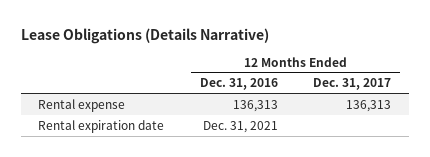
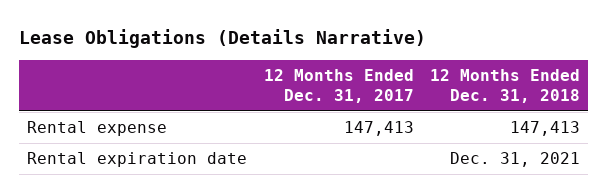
- | 12 Months Ended Dec. 31, 2016 | 12 Months Ended Dec. 31, 2017
+ | 12 Months Ended Dec. 31, 2017 | 12 Months Ended Dec. 31, 2018
- Rental expense | 136,313 | 136,313
+ Rental expense | 147,413 | 147,413

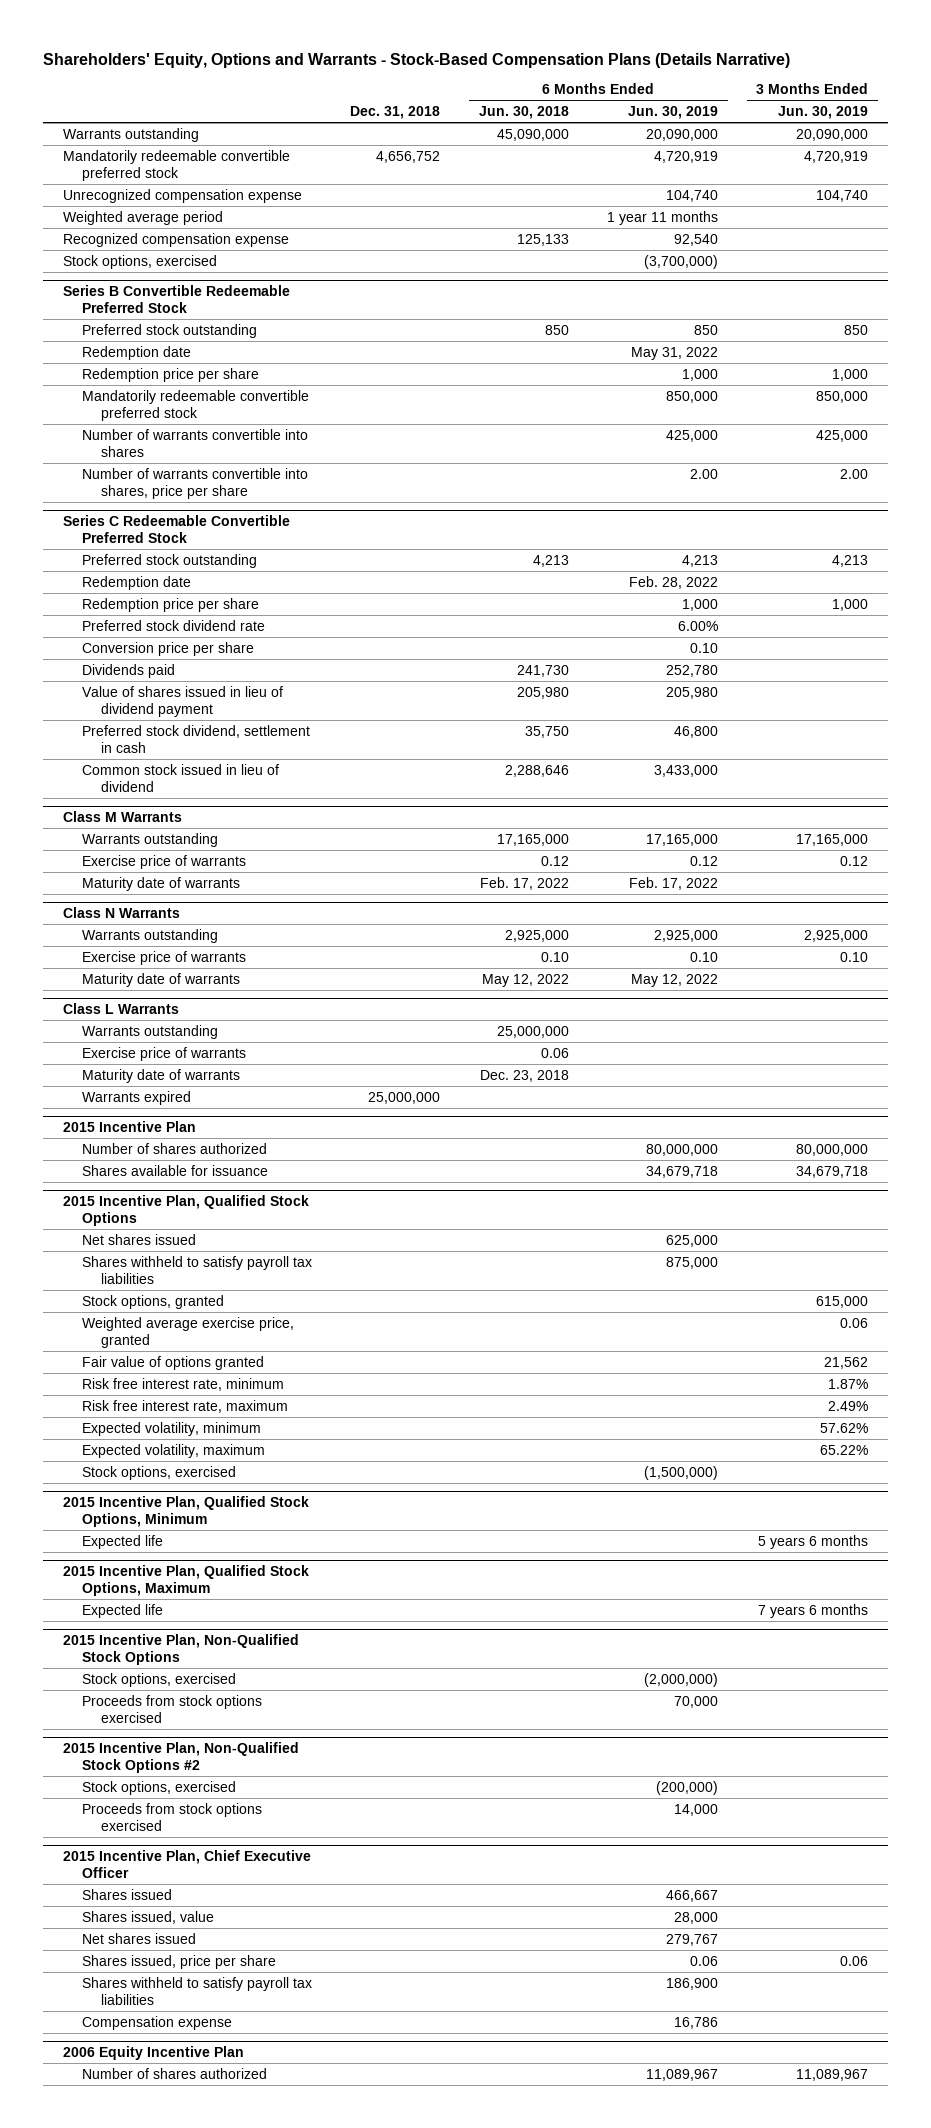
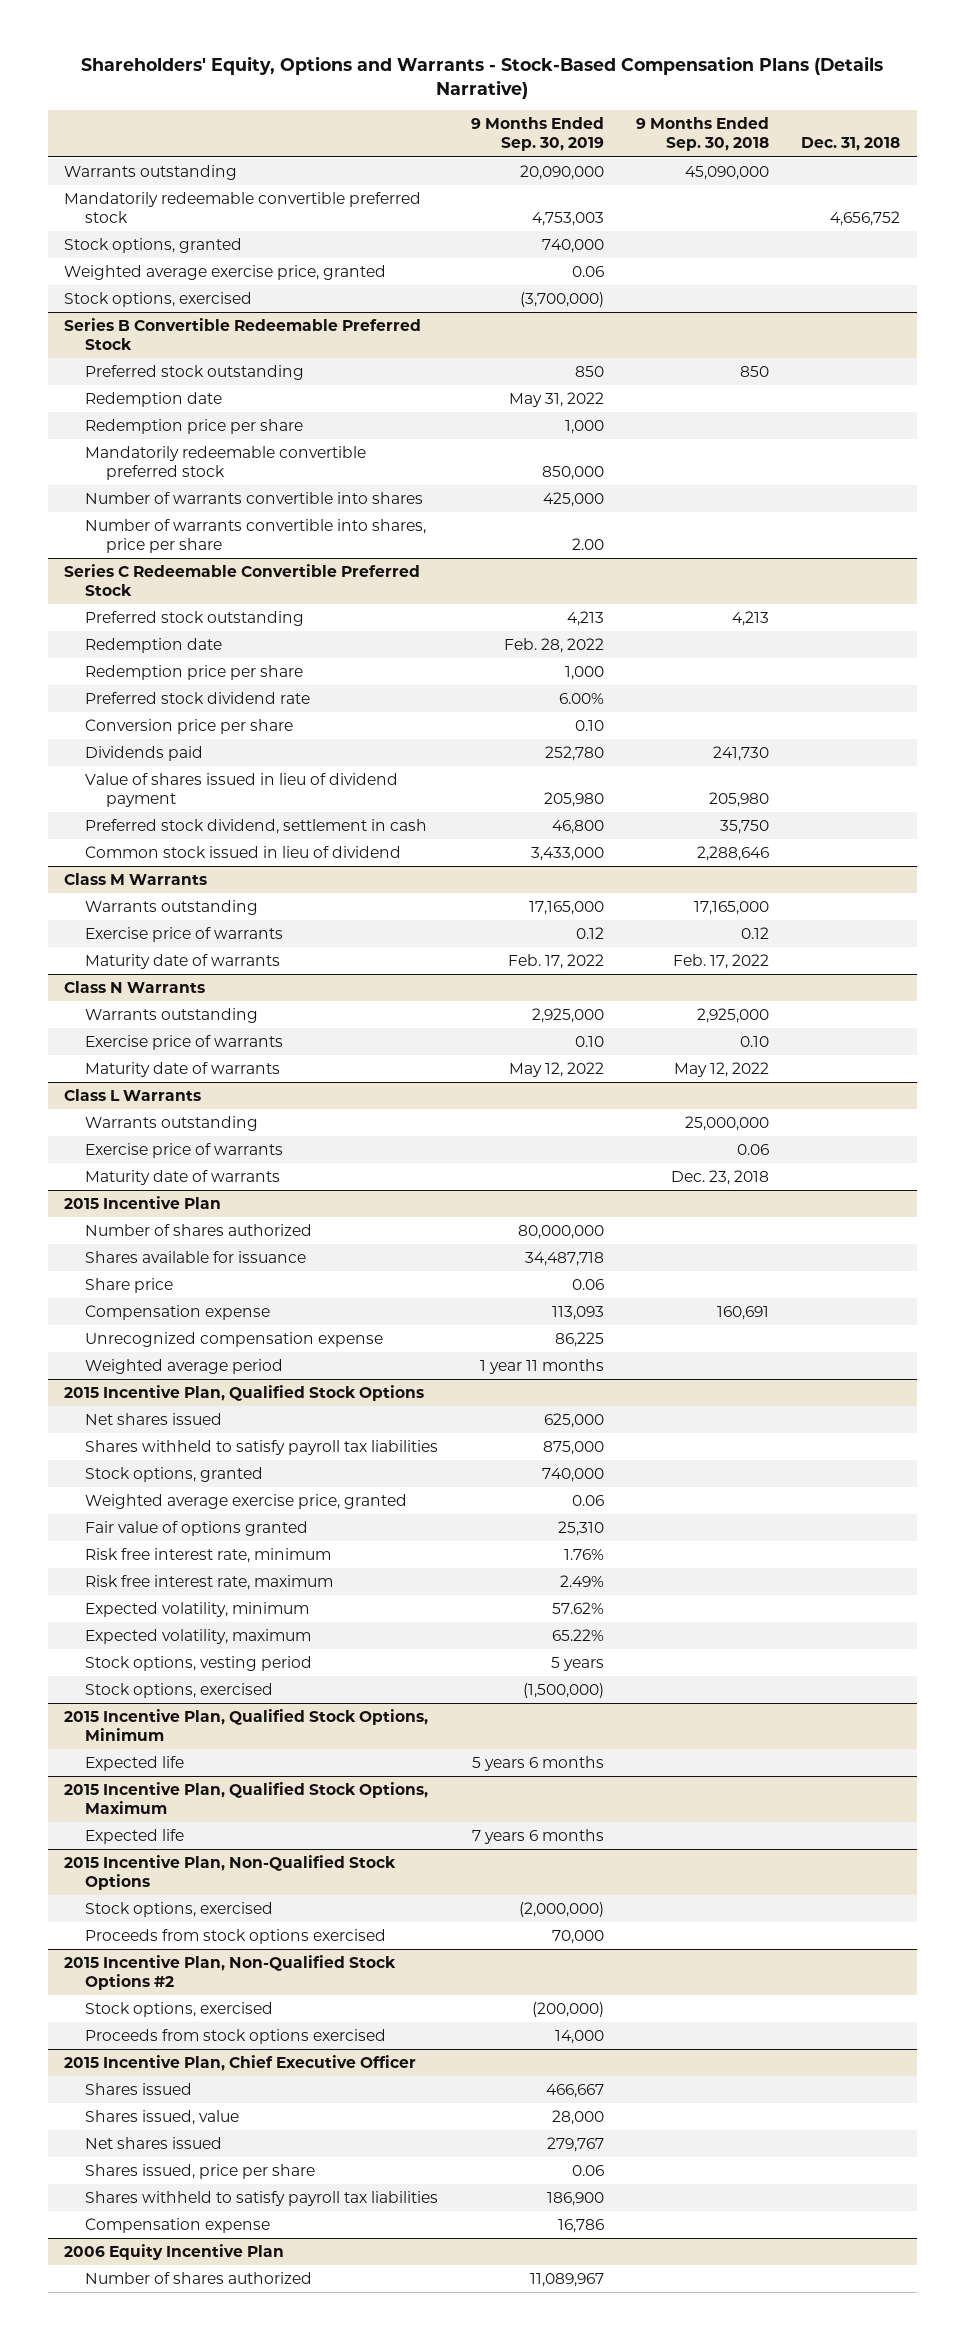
- | Dec. 31, 2018 | 6 Months Ended Jun. 30, 2018 | 6 Months Ended Jun. 30, 2019 | 3 Months Ended Jun. 30, 2019
+ | 9 Months Ended Sep. 30, 2019 | 9 Months Ended Sep. 30, 2018 | Dec. 31, 2018
- Unrecognized compensation expense | | | 104,740 | 104,740
- Weighted average period | | | 1 year 11 months |
- Recognized compensation expense | | 125,133 | 92,540 |
+ Stock options, granted | 740,000 | |
+ Weighted average exercise price, granted | 0.06 | |
@ Class L Warrants
- Warrants expired | 25,000,000 | | |
@ 2015 Incentive Plan
+ Share price | 0.06 | |
+ Compensation expense | 113,093 | 160,691 |
+ Unrecognized compensation expense | 86,225 | |
+ Weighted average period | 1 year 11 months | |
@ 2015 Incentive Plan, Qualified Stock Options
+ Stock options, vesting period | 5 years | |

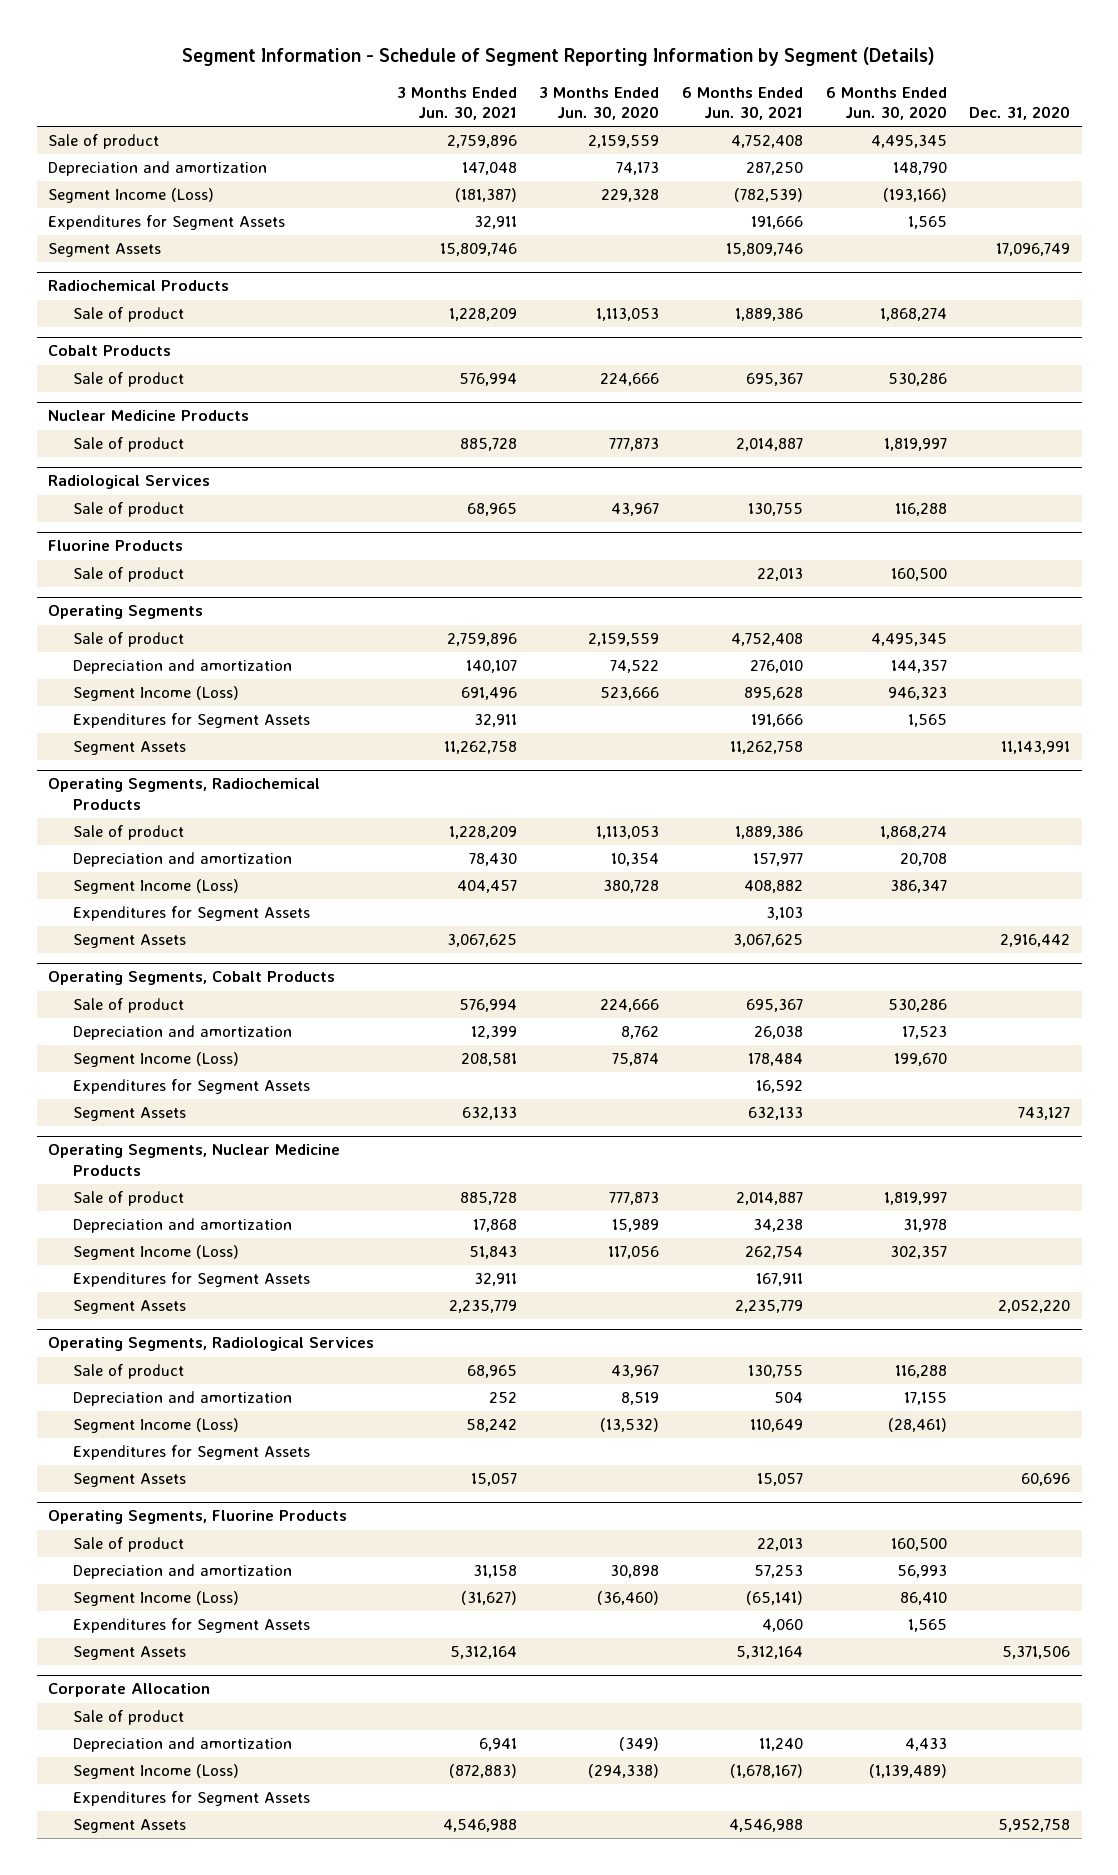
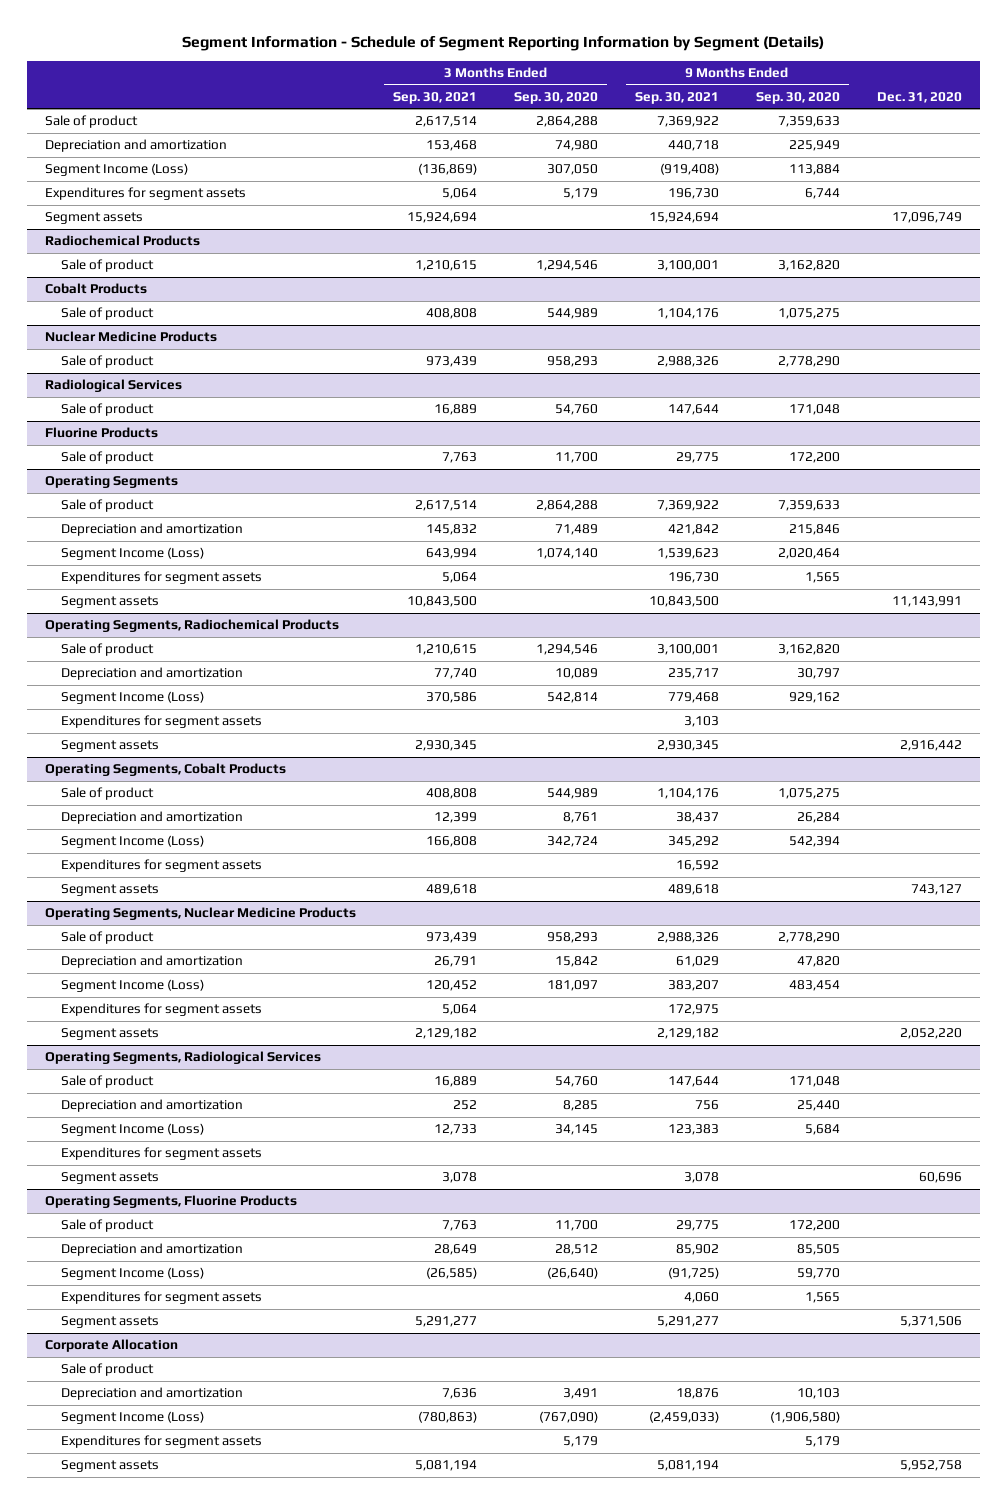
- | 3 Months Ended Jun. 30, 2021 | 3 Months Ended Jun. 30, 2020 | 6 Months Ended Jun. 30, 2021 | 6 Months Ended Jun. 30, 2020 | Dec. 31, 2020
+ | 3 Months Ended Sep. 30, 2021 | 3 Months Ended Sep. 30, 2020 | 9 Months Ended Sep. 30, 2021 | 9 Months Ended Sep. 30, 2020 | Dec. 31, 2020
- Expenditures for Segment Assets | 32,911 | | 191,666 | 1,565 |
- Segment Assets | 15,809,746 | | 15,809,746 | | 17,096,749
+ Expenditures for segment assets | 5,064 | 5,179 | 196,730 | 6,744 |
+ Segment assets | 15,924,694 | | 15,924,694 | | 17,096,749
@ Operating Segments
- Expenditures for Segment Assets | 32,911 | | 191,666 | 1,565 |
- Segment Assets | 11,262,758 | | 11,262,758 | | 11,143,991
+ Expenditures for segment assets | 5,064 | | 196,730 | 1,565 |
+ Segment assets | 10,843,500 | | 10,843,500 | | 11,143,991
@ Operating Segments, Radiochemical Products
- Expenditures for Segment Assets | | | 3,103 | |
- Segment Assets | 3,067,625 | | 3,067,625 | | 2,916,442
+ Expenditures for segment assets | | | 3,103 | |
+ Segment assets | 2,930,345 | | 2,930,345 | | 2,916,442
@ Operating Segments, Cobalt Products
- Expenditures for Segment Assets | | | 16,592 | |
- Segment Assets | 632,133 | | 632,133 | | 743,127
+ Expenditures for segment assets | | | 16,592 | |
+ Segment assets | 489,618 | | 489,618 | | 743,127
@ Operating Segments, Nuclear Medicine Products
- Expenditures for Segment Assets | 32,911 | | 167,911 | |
- Segment Assets | 2,235,779 | | 2,235,779 | | 2,052,220
+ Expenditures for segment assets | 5,064 | | 172,975 | |
+ Segment assets | 2,129,182 | | 2,129,182 | | 2,052,220
@ Operating Segments, Radiological Services
- Expenditures for Segment Assets
- Segment Assets | 15,057 | | 15,057 | | 60,696
+ Expenditures for segment assets
+ Segment assets | 3,078 | | 3,078 | | 60,696
@ Operating Segments, Fluorine Products
- Expenditures for Segment Assets | | | 4,060 | 1,565 |
- Segment Assets | 5,312,164 | | 5,312,164 | | 5,371,506
+ Expenditures for segment assets | | | 4,060 | 1,565 |
+ Segment assets | 5,291,277 | | 5,291,277 | | 5,371,506
@ Corporate Allocation
- Expenditures for Segment Assets
- Segment Assets | 4,546,988 | | 4,546,988 | | 5,952,758
+ Expenditures for segment assets | | 5,179 | | 5,179 |
+ Segment assets | 5,081,194 | | 5,081,194 | | 5,952,758

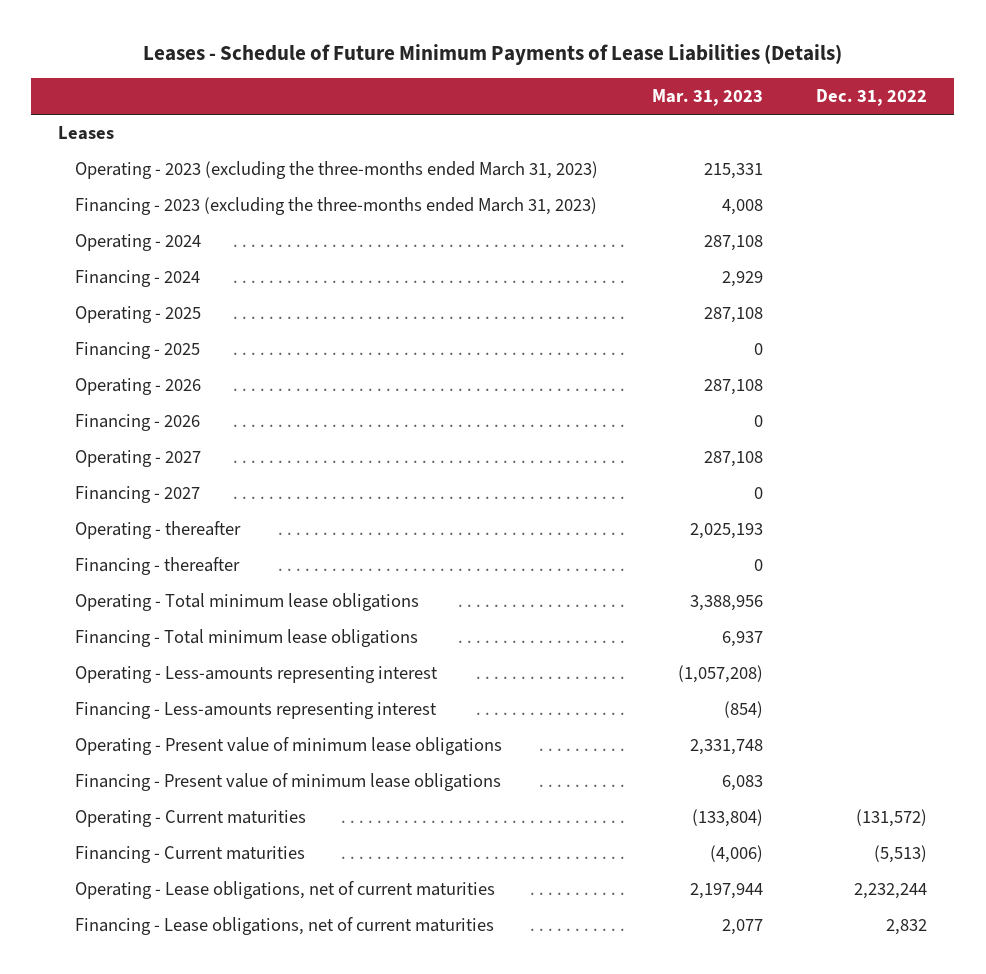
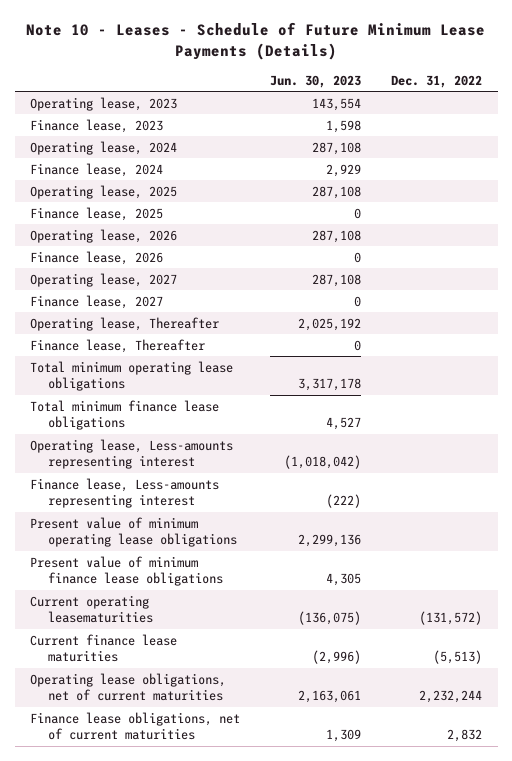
- Leases - Schedule of Future Minimum Payments of Lease Liabilities (Details)
+ Note 10 - Leases - Schedule of Future Minimum Lease Payments (Details)
- | Mar. 31, 2023 | Dec. 31, 2022
+ | Jun. 30, 2023 | Dec. 31, 2022
- Leases
- Operating - 2023 (excluding the three-months ended March 31, 2023) | 215,331 |
- Financing - 2023 (excluding the three-months ended March 31, 2023) | 4,008 |
- Operating - 2024 | 287,108 |
- Financing - 2024 | 2,929 |
- Operating - 2025 | 287,108 |
- Financing - 2025 | 0 |
- Operating - 2026 | 287,108 |
- Financing - 2026 | 0 |
- Operating - 2027 | 287,108 |
- Financing - 2027 | 0 |
- Operating - thereafter | 2,025,193 |
- Financing - thereafter | 0 |
- Operating - Total minimum lease obligations | 3,388,956 |
- Financing - Total minimum lease obligations | 6,937 |
- Operating - Less-amounts representing interest | (1,057,208) |
- Financing - Less-amounts representing interest | (854) |
- Operating - Present value of minimum lease obligations | 2,331,748 |
- Financing - Present value of minimum lease obligations | 6,083 |
- Operating - Current maturities | (133,804) | (131,572)
- Financing - Current maturities | (4,006) | (5,513)
- Operating - Lease obligations, net of current maturities | 2,197,944 | 2,232,244
- Financing - Lease obligations, net of current maturities | 2,077 | 2,832
+ Operating lease, 2023 | 143,554 |
+ Finance lease, 2023 | 1,598 |
+ Operating lease, 2024 | 287,108 |
+ Finance lease, 2024 | 2,929 |
+ Operating lease, 2025 | 287,108 |
+ Finance lease, 2025 | 0 |
+ Operating lease, 2026 | 287,108 |
+ Finance lease, 2026 | 0 |
+ Operating lease, 2027 | 287,108 |
+ Finance lease, 2027 | 0 |
+ Operating lease, Thereafter | 2,025,192 |
+ Finance lease, Thereafter | 0 |
+ Total minimum operating lease obligations | 3,317,178 |
+ Total minimum finance lease obligations | 4,527 |
+ Operating lease, Less-amounts representing interest | (1,018,042) |
+ Finance lease, Less-amounts representing interest | (222) |
+ Present value of minimum operating lease obligations | 2,299,136 |
+ Present value of minimum finance lease obligations | 4,305 |
+ Current operating leasematurities | (136,075) | (131,572)
+ Current finance lease maturities | (2,996) | (5,513)
+ Operating lease obligations, net of current maturities | 2,163,061 | 2,232,244
+ Finance lease obligations, net of current maturities | 1,309 | 2,832

